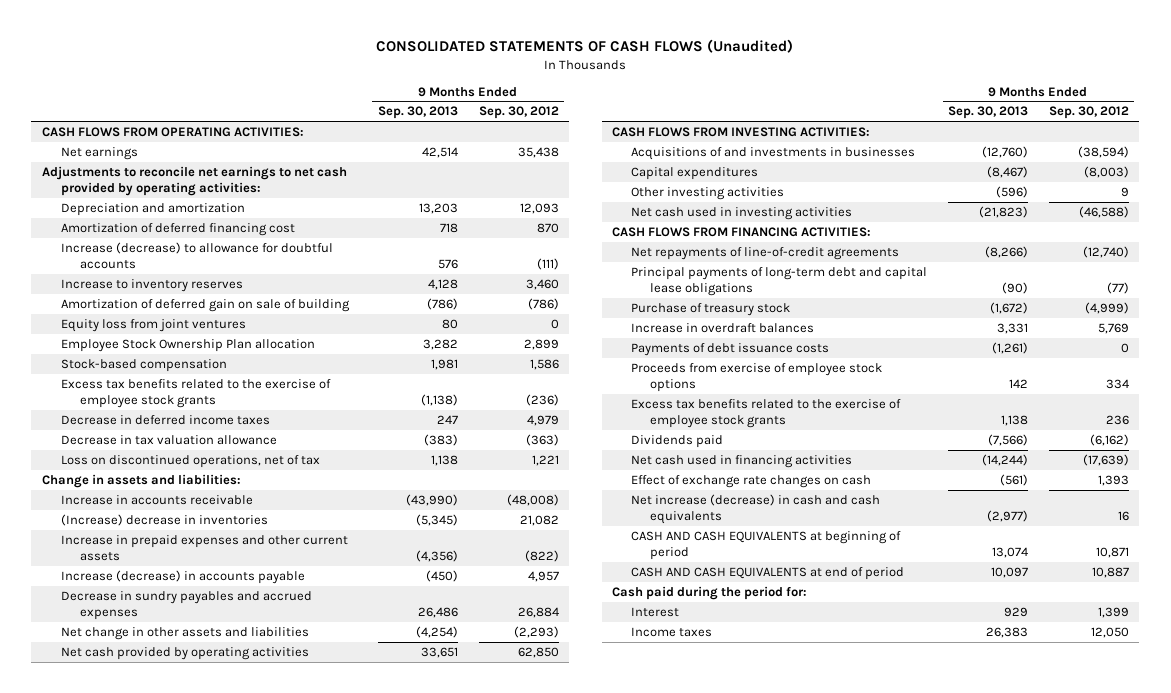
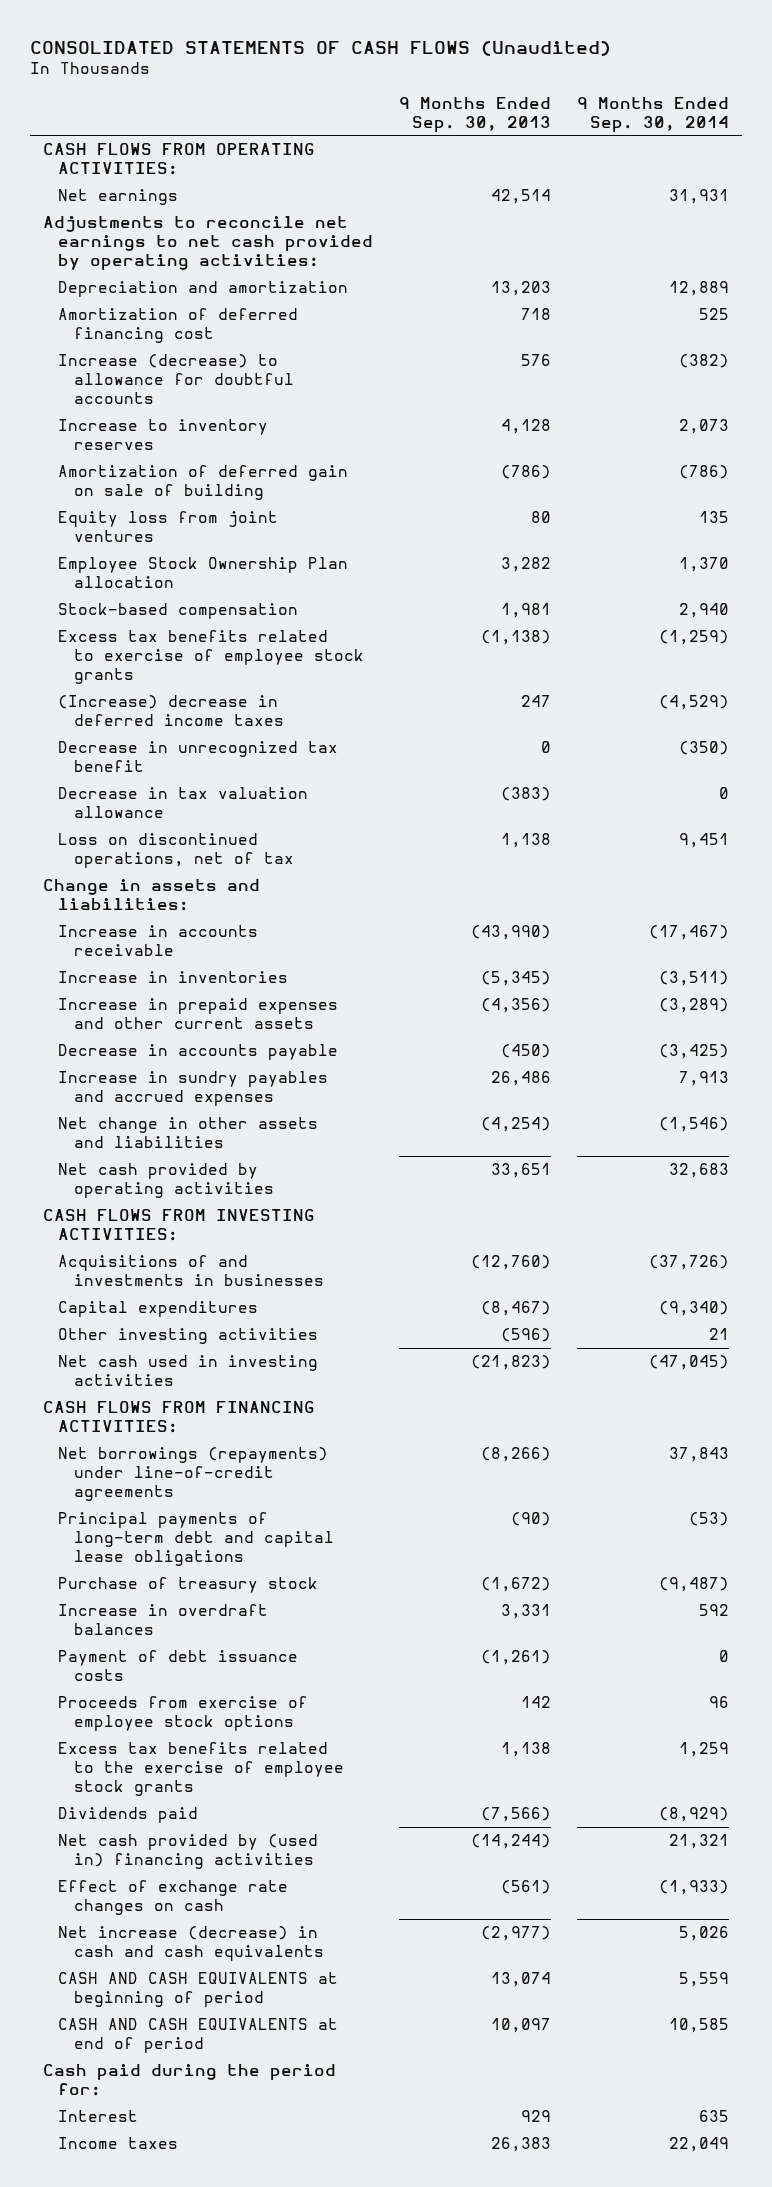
- | 9 Months Ended Sep. 30, 2013 | 9 Months Ended Sep. 30, 2012
+ | 9 Months Ended Sep. 30, 2013 | 9 Months Ended Sep. 30, 2014
- Excess tax benefits related to the exercise of employee stock grants | (1,138) | (236)
- Decrease in deferred income taxes | 247 | 4,979
+ Excess tax benefits related to exercise of employee stock grants | (1,138) | (1,259)
+ (Increase) decrease in deferred income taxes | 247 | (4,529)
+ Decrease in unrecognized tax benefit | 0 | (350)
- (Increase) decrease in inventories | (5,345) | 21,082
+ Increase in inventories | (5,345) | (3,511)
- Increase (decrease) in accounts payable | (450) | 4,957
- Decrease in sundry payables and accrued expenses | 26,486 | 26,884
+ Decrease in accounts payable | (450) | (3,425)
+ Increase in sundry payables and accrued expenses | 26,486 | 7,913
- Net repayments of line-of-credit agreements | (8,266) | (12,740)
+ Net borrowings (repayments) under line-of-credit agreements | (8,266) | 37,843
- Payments of debt issuance costs | (1,261) | 0
+ Payment of debt issuance costs | (1,261) | 0
- Net cash used in financing activities | (14,244) | (17,639)
+ Net cash provided by (used in) financing activities | (14,244) | 21,321

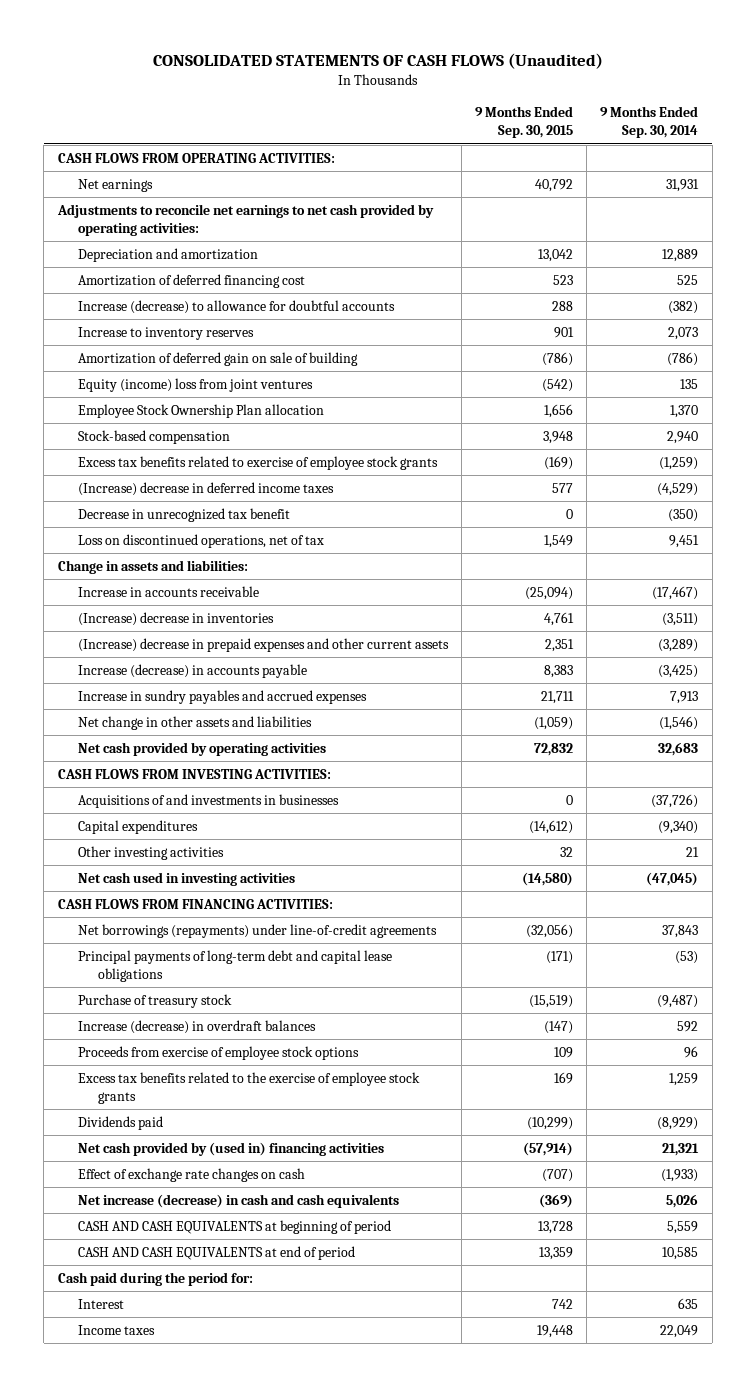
- | 9 Months Ended Sep. 30, 2013 | 9 Months Ended Sep. 30, 2014
+ | 9 Months Ended Sep. 30, 2015 | 9 Months Ended Sep. 30, 2014
- Equity loss from joint ventures | 80 | 135
+ Equity (income) loss from joint ventures | (542) | 135
- Decrease in tax valuation allowance | (383) | 0
- Increase in inventories | (5,345) | (3,511)
- Increase in prepaid expenses and other current assets | (4,356) | (3,289)
- Decrease in accounts payable | (450) | (3,425)
+ (Increase) decrease in inventories | 4,761 | (3,511)
+ (Increase) decrease in prepaid expenses and other current assets | 2,351 | (3,289)
+ Increase (decrease) in accounts payable | 8,383 | (3,425)
- Increase in overdraft balances | 3,331 | 592
- Payment of debt issuance costs | (1,261) | 0
+ Increase (decrease) in overdraft balances | (147) | 592

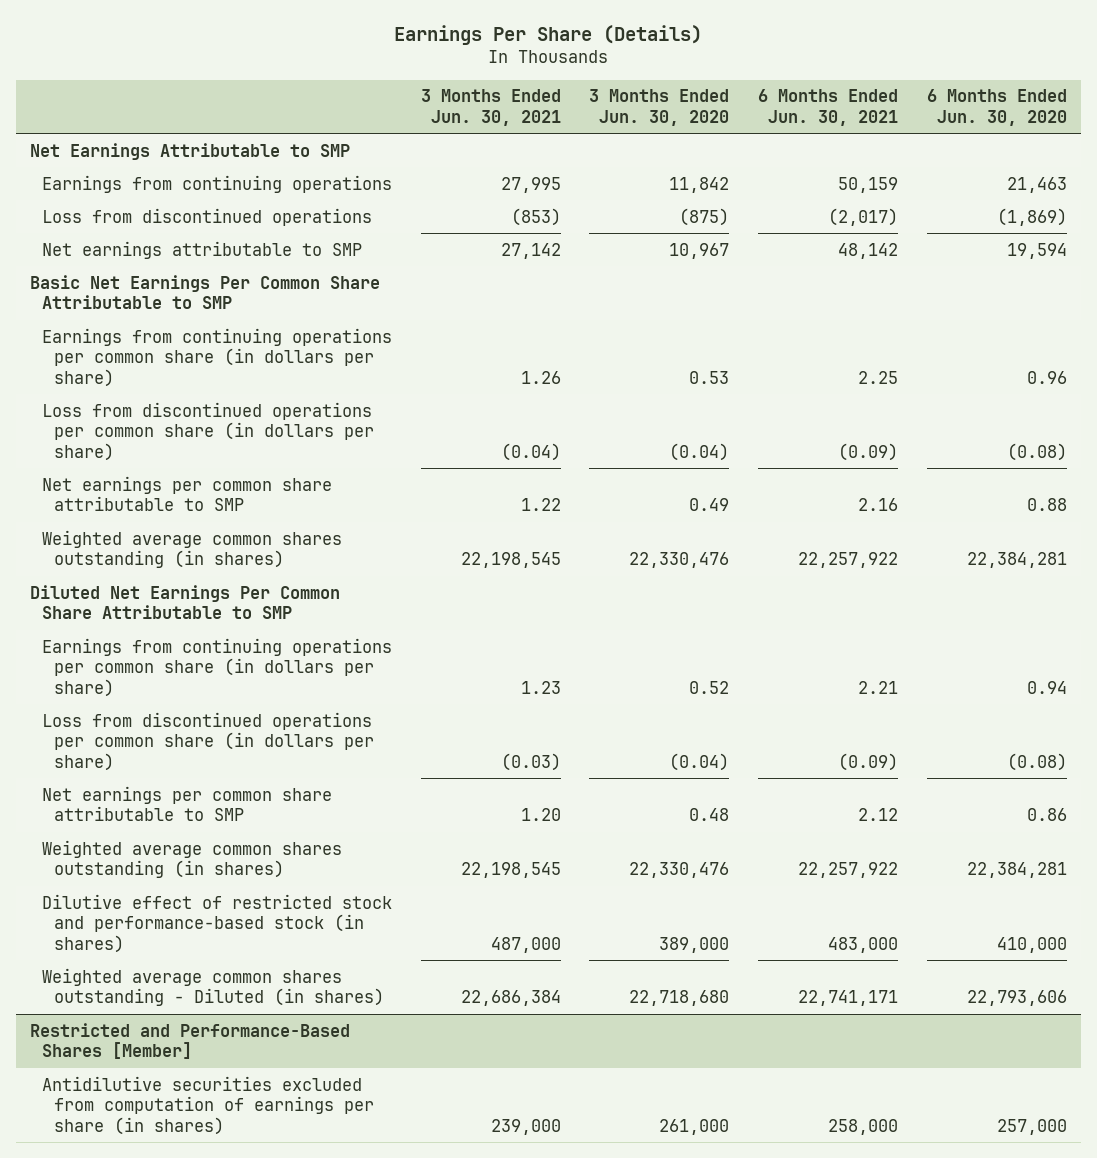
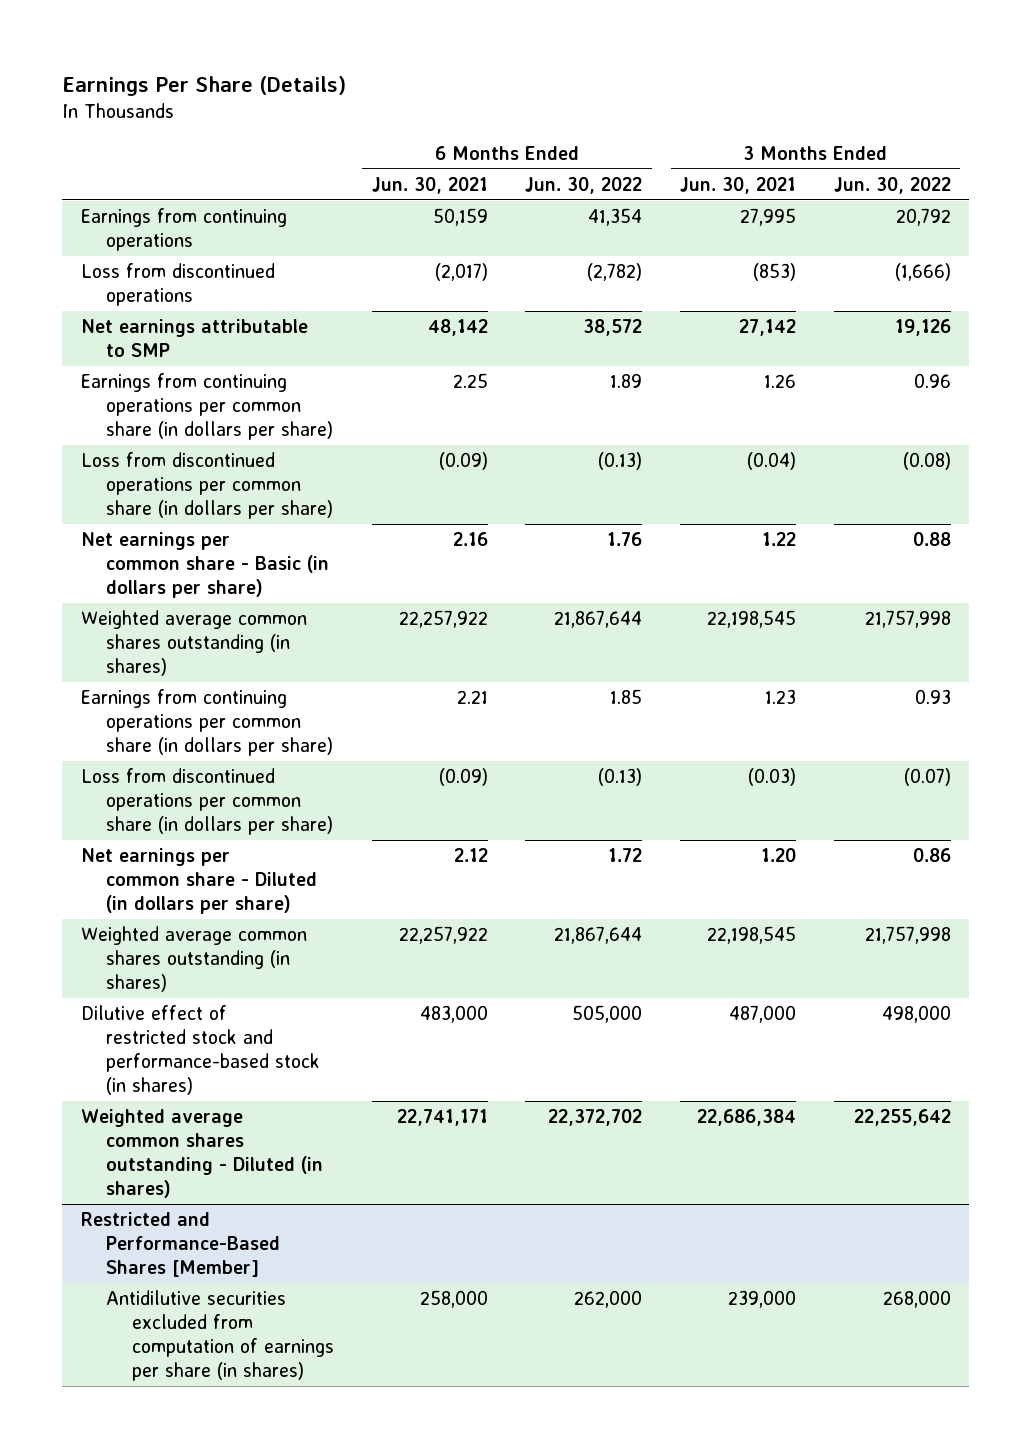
- | 3 Months Ended Jun. 30, 2021 | 3 Months Ended Jun. 30, 2020 | 6 Months Ended Jun. 30, 2021 | 6 Months Ended Jun. 30, 2020
+ | 6 Months Ended Jun. 30, 2021 | 6 Months Ended Jun. 30, 2022 | 3 Months Ended Jun. 30, 2021 | 3 Months Ended Jun. 30, 2022
- Net Earnings Attributable to SMP
- Basic Net Earnings Per Common Share Attributable to SMP
- Net earnings per common share attributable to SMP | 1.22 | 0.49 | 2.16 | 0.88
+ Net earnings per common share - Basic (in dollars per share) | 2.16 | 1.76 | 1.22 | 0.88
- Diluted Net Earnings Per Common Share Attributable to SMP
- Net earnings per common share attributable to SMP | 1.20 | 0.48 | 2.12 | 0.86
+ Net earnings per common share - Diluted (in dollars per share) | 2.12 | 1.72 | 1.20 | 0.86

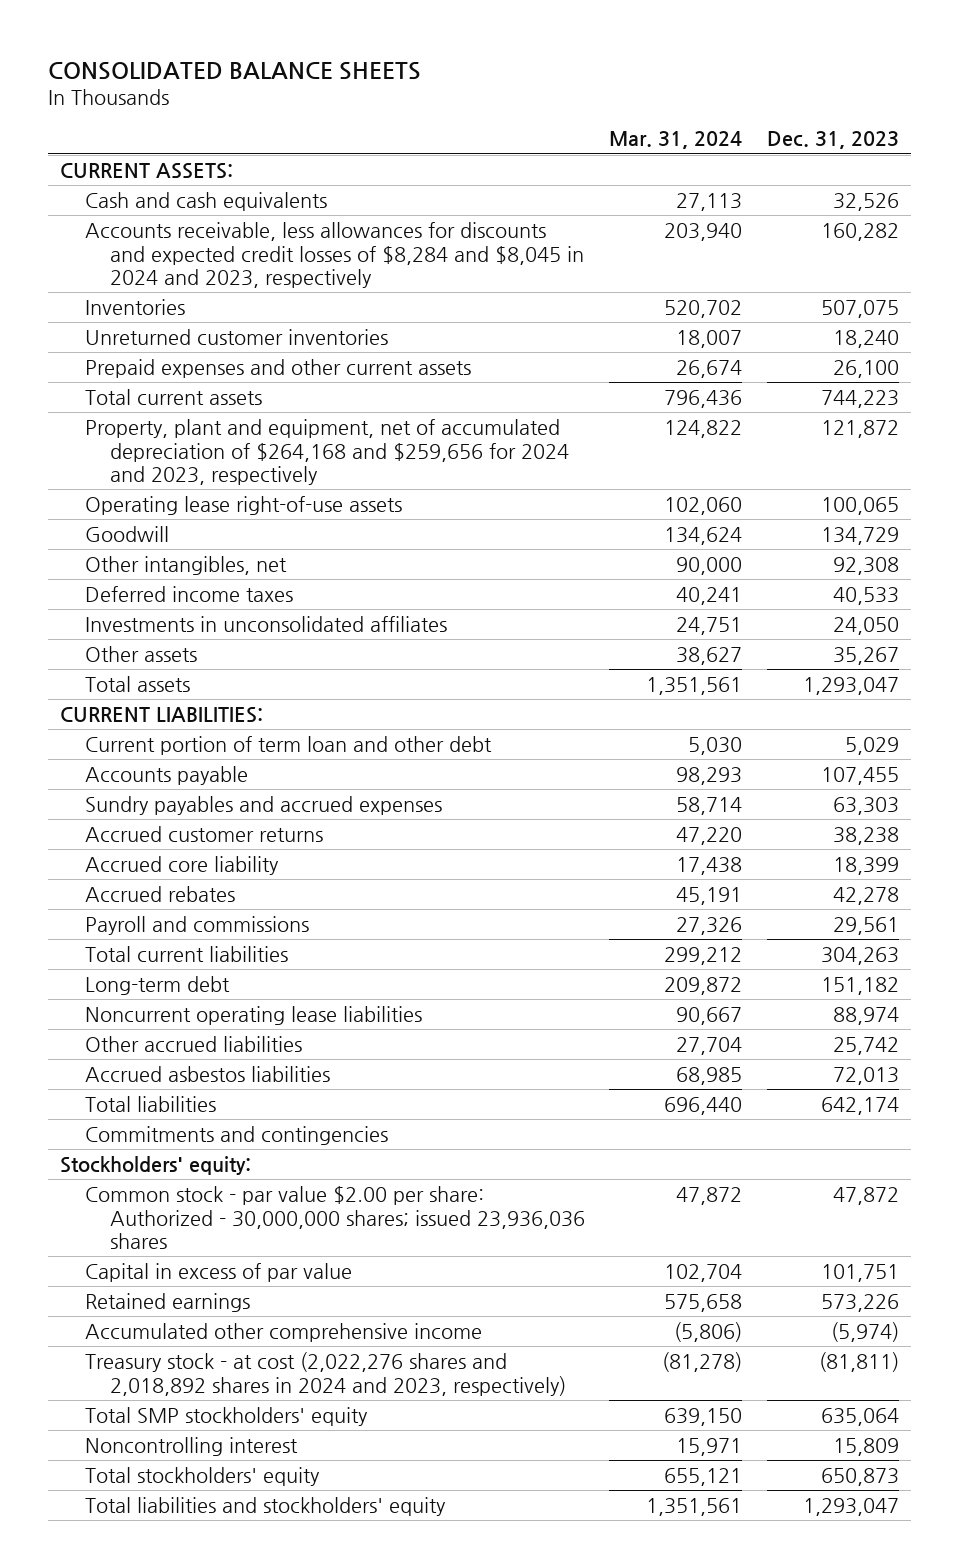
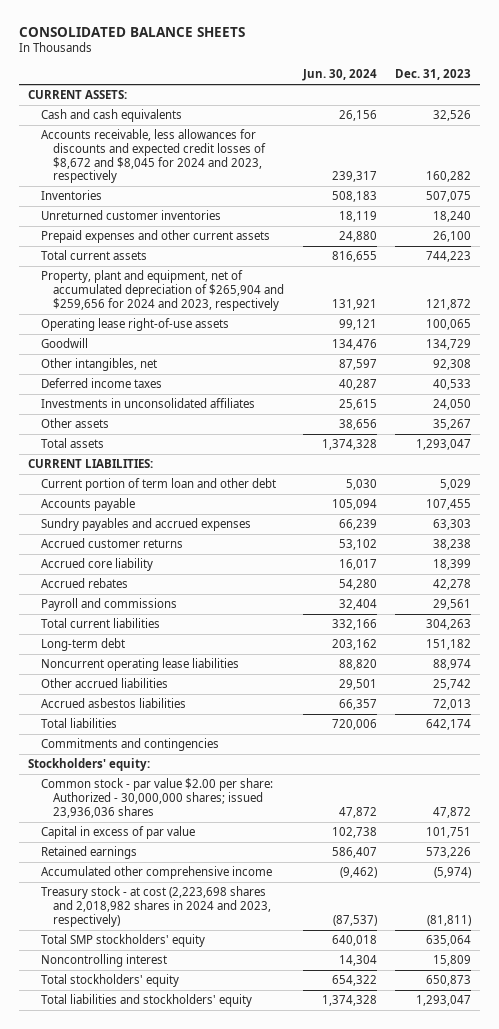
- | Mar. 31, 2024 | Dec. 31, 2023
+ | Jun. 30, 2024 | Dec. 31, 2023
- Accounts receivable, less allowances for discounts and expected credit losses of $8,284 and $8,045 in 2024 and 2023, respectively | 203,940 | 160,282
+ Accounts receivable, less allowances for discounts and expected credit losses of $8,672 and $8,045 for 2024 and 2023, respectively | 239,317 | 160,282
- Property, plant and equipment, net of accumulated depreciation of $264,168 and $259,656 for 2024 and 2023, respectively | 124,822 | 121,872
+ Property, plant and equipment, net of accumulated depreciation of $265,904 and $259,656 for 2024 and 2023, respectively | 131,921 | 121,872
- Treasury stock - at cost (2,022,276 shares and 2,018,892 shares in 2024 and 2023, respectively) | (81,278) | (81,811)
+ Treasury stock - at cost (2,223,698 shares and 2,018,982 shares in 2024 and 2023, respectively) | (87,537) | (81,811)

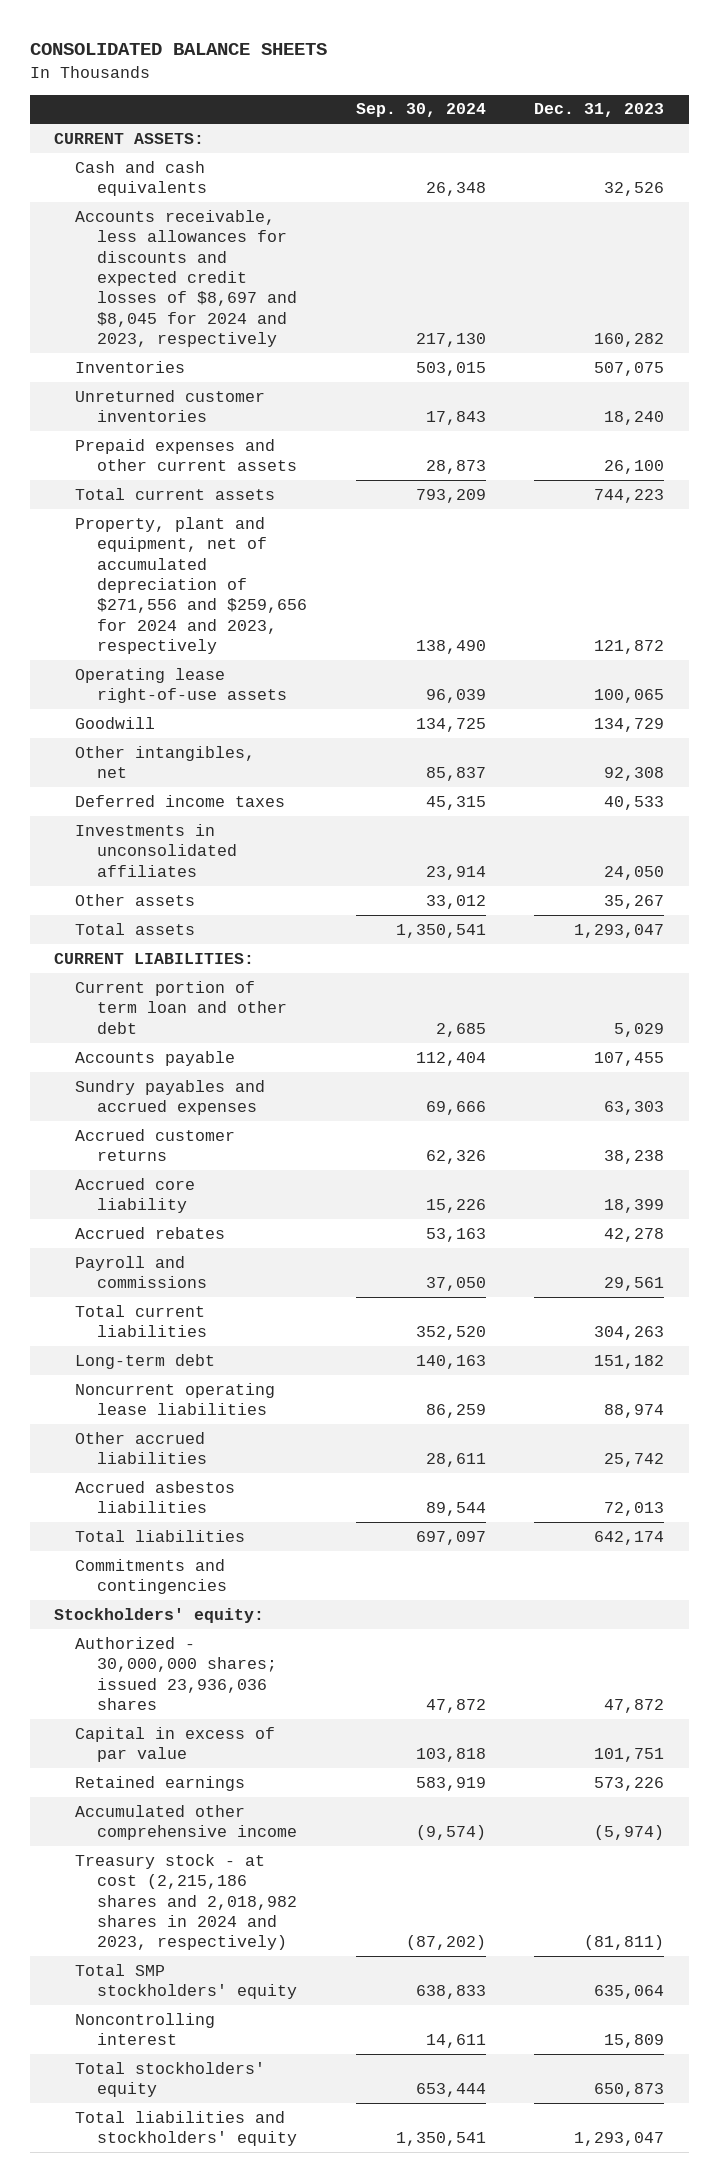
- | Jun. 30, 2024 | Dec. 31, 2023
+ | Sep. 30, 2024 | Dec. 31, 2023
- Accounts receivable, less allowances for discounts and expected credit losses of $8,672 and $8,045 for 2024 and 2023, respectively | 239,317 | 160,282
+ Accounts receivable, less allowances for discounts and expected credit losses of $8,697 and $8,045 for 2024 and 2023, respectively | 217,130 | 160,282
- Property, plant and equipment, net of accumulated depreciation of $265,904 and $259,656 for 2024 and 2023, respectively | 131,921 | 121,872
+ Property, plant and equipment, net of accumulated depreciation of $271,556 and $259,656 for 2024 and 2023, respectively | 138,490 | 121,872
- Common stock - par value $2.00 per share: Authorized - 30,000,000 shares; issued 23,936,036 shares | 47,872 | 47,872
+ Authorized - 30,000,000 shares; issued 23,936,036 shares | 47,872 | 47,872
- Treasury stock - at cost (2,223,698 shares and 2,018,982 shares in 2024 and 2023, respectively) | (87,537) | (81,811)
+ Treasury stock - at cost (2,215,186 shares and 2,018,982 shares in 2024 and 2023, respectively) | (87,202) | (81,811)

